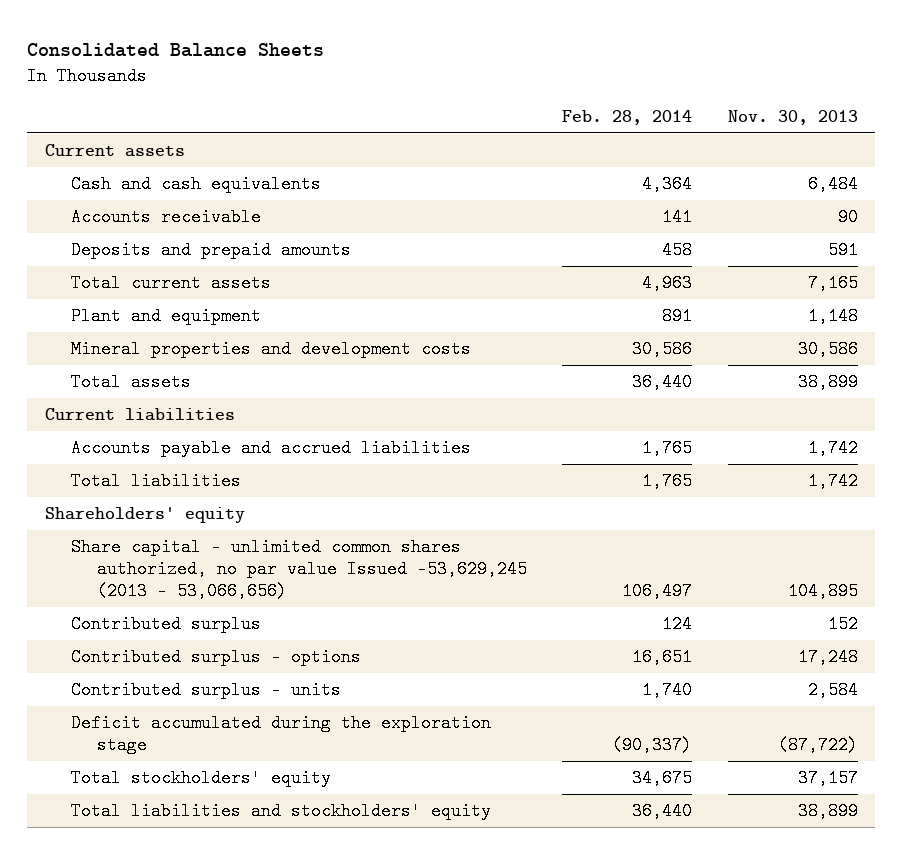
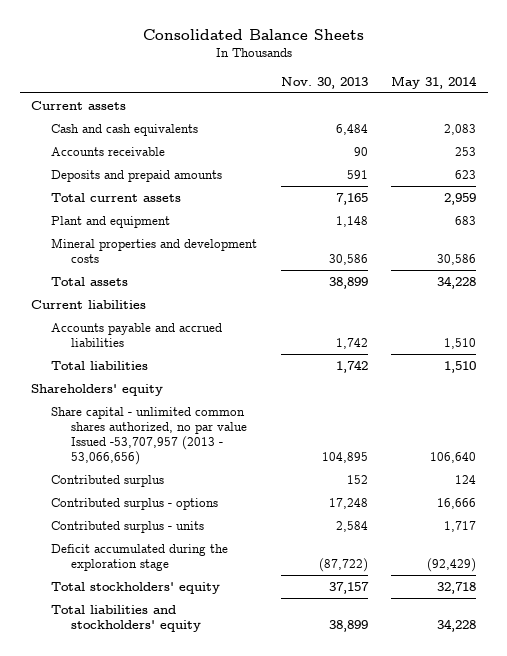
- | Feb. 28, 2014 | Nov. 30, 2013
+ | Nov. 30, 2013 | May 31, 2014
- Share capital - unlimited common shares authorized, no par value Issued -53,629,245 (2013 - 53,066,656) | 106,497 | 104,895
+ Share capital - unlimited common shares authorized, no par value Issued -53,707,957 (2013 - 53,066,656) | 104,895 | 106,640

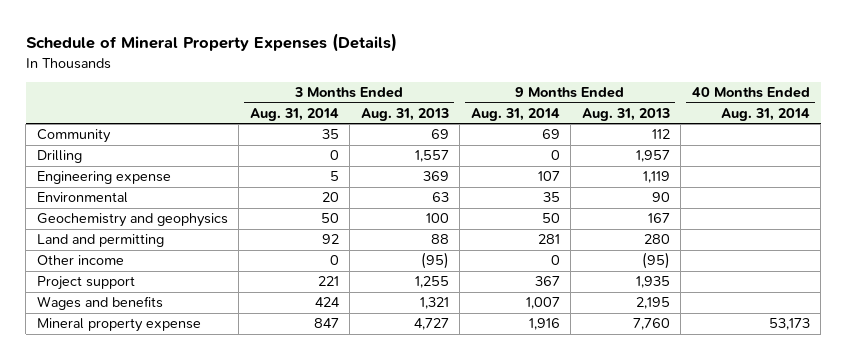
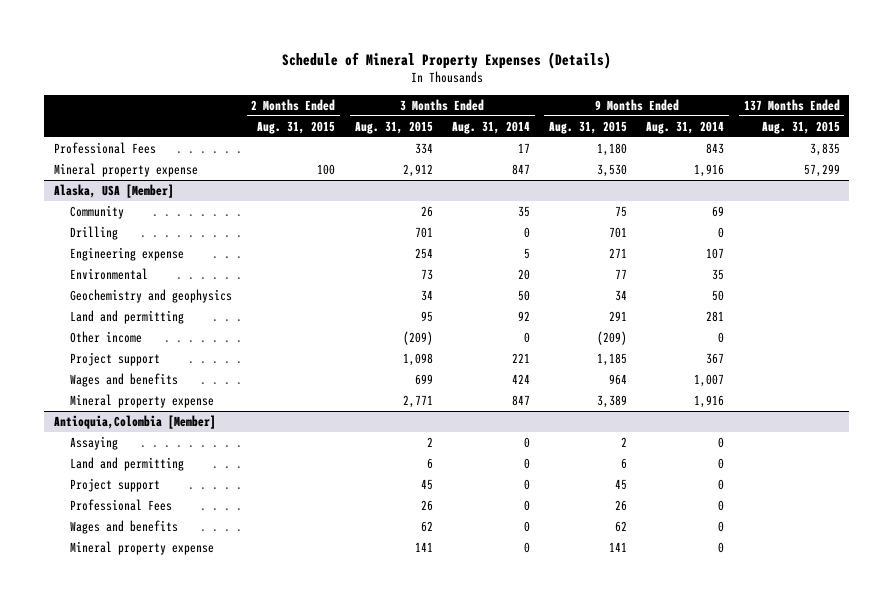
- | 3 Months Ended Aug. 31, 2014 | 3 Months Ended Aug. 31, 2013 | 9 Months Ended Aug. 31, 2014 | 9 Months Ended Aug. 31, 2013 | 40 Months Ended Aug. 31, 2014
+ | 2 Months Ended Aug. 31, 2015 | 3 Months Ended Aug. 31, 2015 | 3 Months Ended Aug. 31, 2014 | 9 Months Ended Aug. 31, 2015 | 9 Months Ended Aug. 31, 2014 | 137 Months Ended Aug. 31, 2015
+ Professional Fees | | 334 | 17 | 1,180 | 843 | 3,835
+ Mineral property expense | 100 | 2,912 | 847 | 3,530 | 1,916 | 57,299
+ Alaska, USA [Member]
+ Antioquia,Colombia [Member]
+ Assaying | | 2 | 0 | 2 | 0 |
+ Land and permitting | | 6 | 0 | 6 | 0 |
+ Project support | | 45 | 0 | 45 | 0 |
+ Professional Fees | | 26 | 0 | 26 | 0 |
+ Wages and benefits | | 62 | 0 | 62 | 0 |
+ Mineral property expense | | 141 | 0 | 141 | 0 |

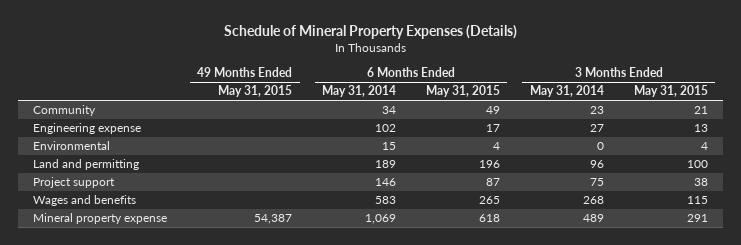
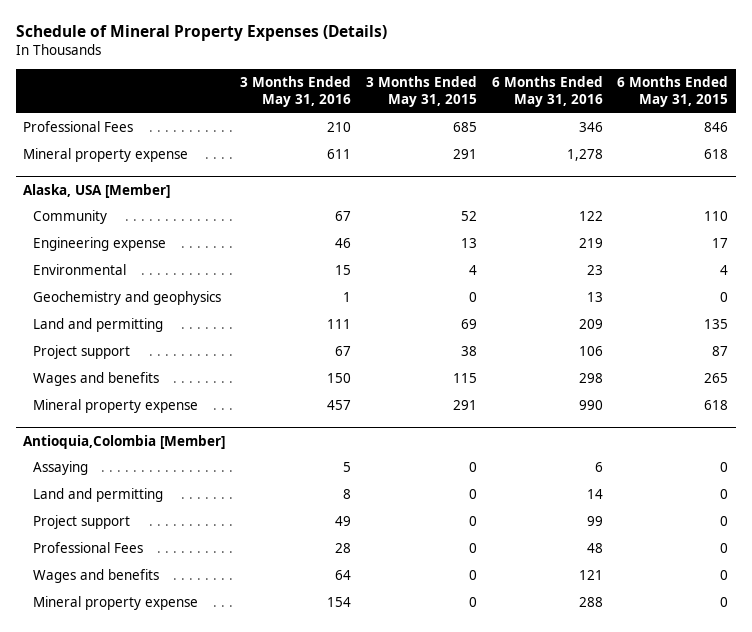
- | 49 Months Ended May 31, 2015 | 6 Months Ended May 31, 2014 | 6 Months Ended May 31, 2015 | 3 Months Ended May 31, 2014 | 3 Months Ended May 31, 2015
+ | 3 Months Ended May 31, 2016 | 3 Months Ended May 31, 2015 | 6 Months Ended May 31, 2016 | 6 Months Ended May 31, 2015
- Community | | 34 | 49 | 23 | 21
+ Professional Fees | 210 | 685 | 346 | 846
+ Mineral property expense | 611 | 291 | 1,278 | 618
+ Alaska, USA [Member]
+ Community | 67 | 52 | 122 | 110
- Land and permitting | | 189 | 196 | 96 | 100
+ Geochemistry and geophysics | 1 | 0 | 13 | 0
+ Land and permitting | 111 | 69 | 209 | 135
+ Antioquia,Colombia [Member]
+ Assaying | 5 | 0 | 6 | 0
+ Land and permitting | 8 | 0 | 14 | 0
+ Project support | 49 | 0 | 99 | 0
+ Professional Fees | 28 | 0 | 48 | 0
+ Wages and benefits | 64 | 0 | 121 | 0
+ Mineral property expense | 154 | 0 | 288 | 0

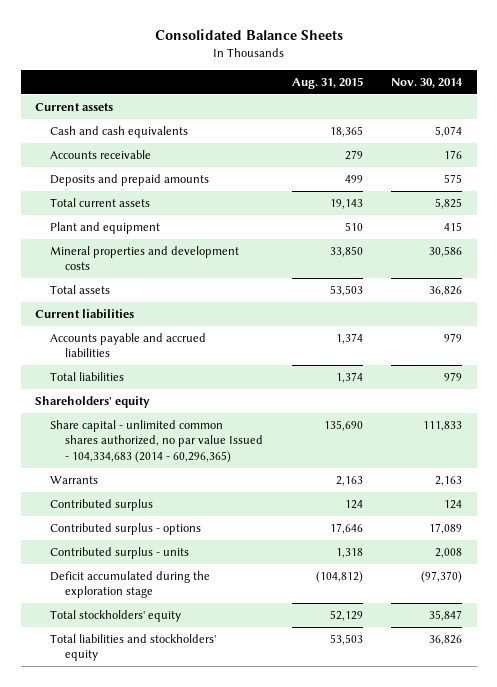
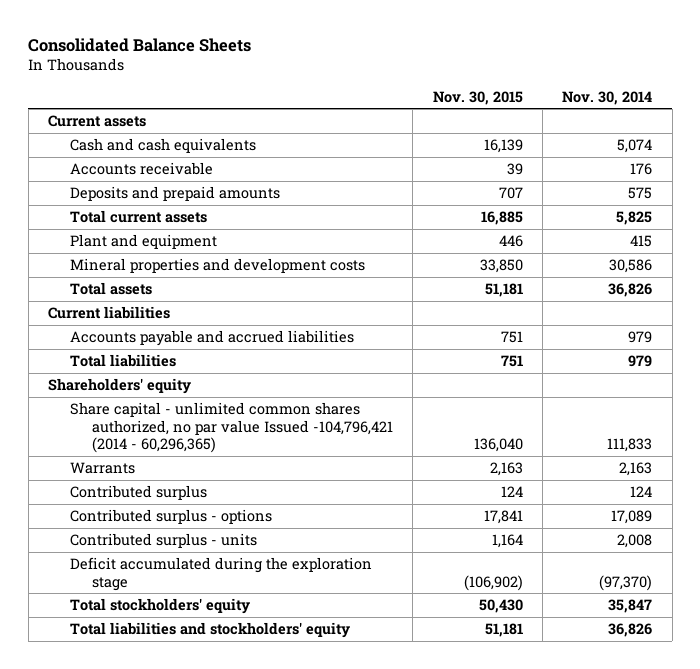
- | Aug. 31, 2015 | Nov. 30, 2014
+ | Nov. 30, 2015 | Nov. 30, 2014
- Share capital - unlimited common shares authorized, no par value Issued - 104,334,683 (2014 - 60,296,365) | 135,690 | 111,833
+ Share capital - unlimited common shares authorized, no par value Issued -104,796,421 (2014 - 60,296,365) | 136,040 | 111,833

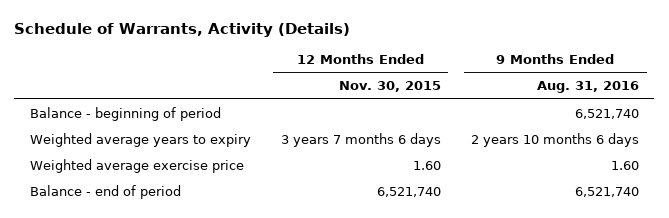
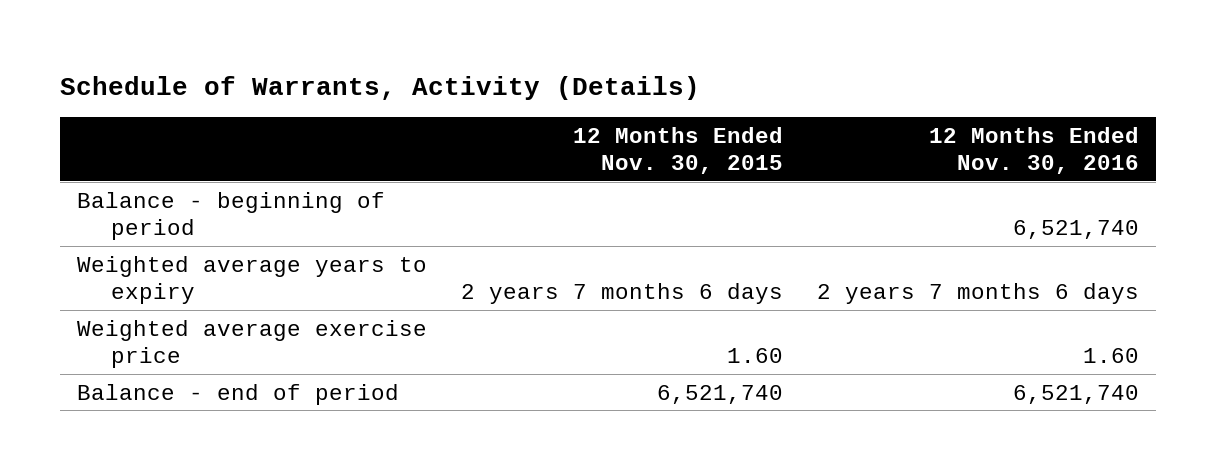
- | 12 Months Ended Nov. 30, 2015 | 9 Months Ended Aug. 31, 2016
+ | 12 Months Ended Nov. 30, 2015 | 12 Months Ended Nov. 30, 2016
- Weighted average years to expiry | 3 years 7 months 6 days | 2 years 10 months 6 days
+ Weighted average years to expiry | 2 years 7 months 6 days | 2 years 7 months 6 days

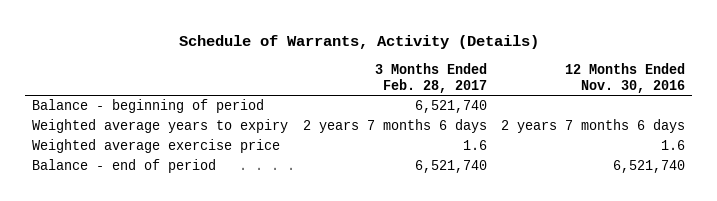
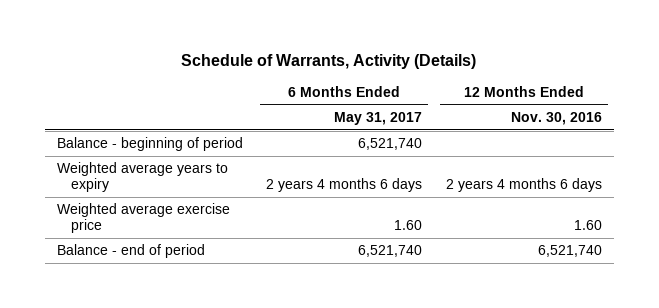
- | 3 Months Ended Feb. 28, 2017 | 12 Months Ended Nov. 30, 2016
+ | 6 Months Ended May 31, 2017 | 12 Months Ended Nov. 30, 2016
- Weighted average years to expiry | 2 years 7 months 6 days | 2 years 7 months 6 days
- Weighted average exercise price | 1.6 | 1.6
+ Weighted average years to expiry | 2 years 4 months 6 days | 2 years 4 months 6 days
+ Weighted average exercise price | 1.60 | 1.60

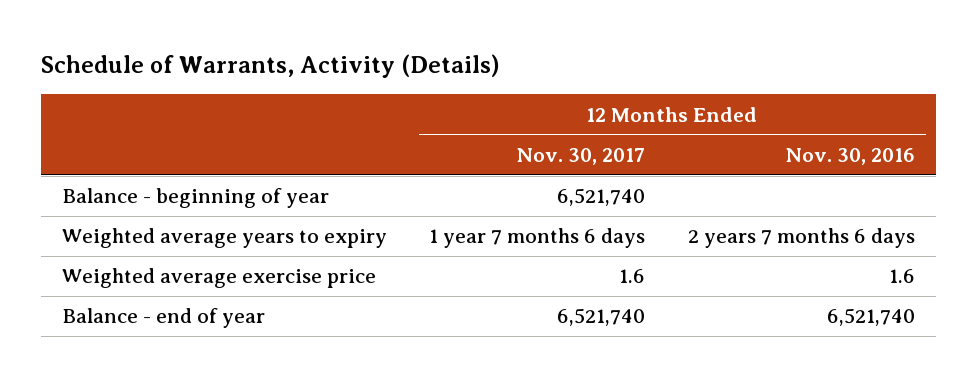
- | 6 Months Ended May 31, 2017 | 12 Months Ended Nov. 30, 2016
+ | 12 Months Ended Nov. 30, 2017 | 12 Months Ended Nov. 30, 2016
- Balance - beginning of period | 6,521,740 |
- Weighted average years to expiry | 2 years 4 months 6 days | 2 years 4 months 6 days
- Weighted average exercise price | 1.60 | 1.60
- Balance - end of period | 6,521,740 | 6,521,740
+ Balance - beginning of year | 6,521,740 |
+ Weighted average years to expiry | 1 year 7 months 6 days | 2 years 7 months 6 days
+ Weighted average exercise price | 1.6 | 1.6
+ Balance - end of year | 6,521,740 | 6,521,740

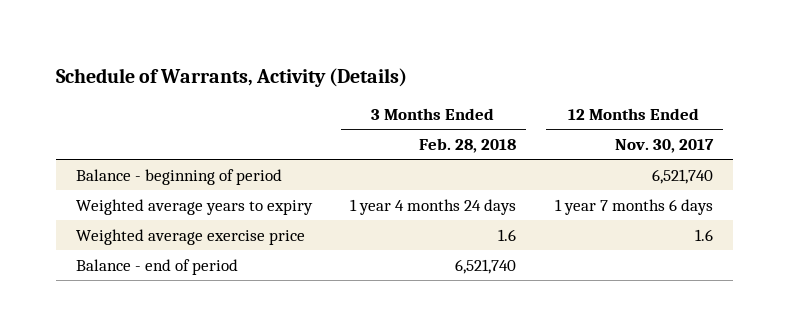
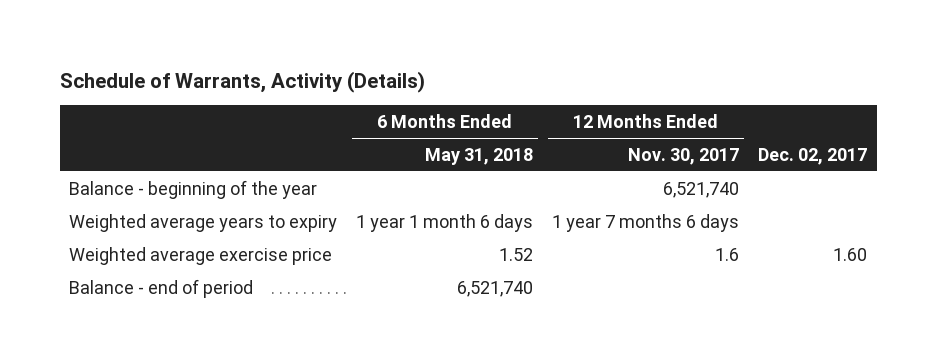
- | 3 Months Ended Feb. 28, 2018 | 12 Months Ended Nov. 30, 2017
+ | 6 Months Ended May 31, 2018 | 12 Months Ended Nov. 30, 2017 | Dec. 02, 2017
- Balance - beginning of period | | 6,521,740
+ Balance - beginning of the year | | 6,521,740 |

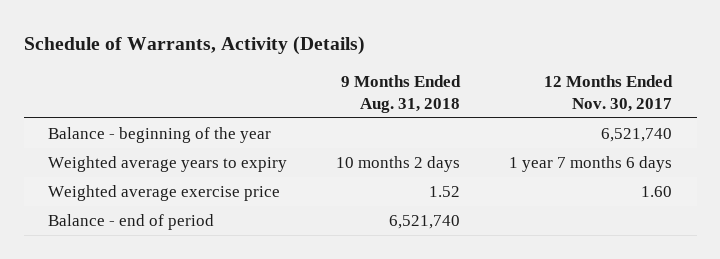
- | 6 Months Ended May 31, 2018 | 12 Months Ended Nov. 30, 2017 | Dec. 02, 2017
+ | 9 Months Ended Aug. 31, 2018 | 12 Months Ended Nov. 30, 2017
- Weighted average exercise price | 1.52 | 1.6 | 1.60
+ Weighted average exercise price | 1.52 | 1.60

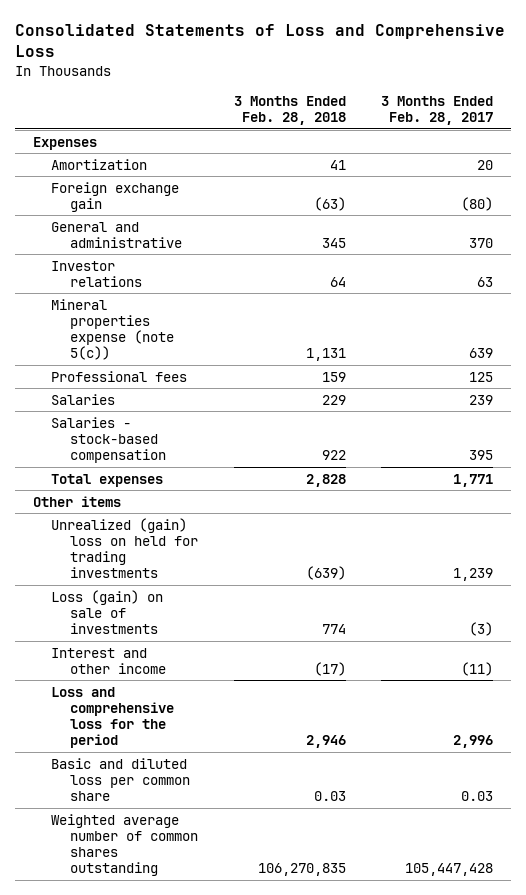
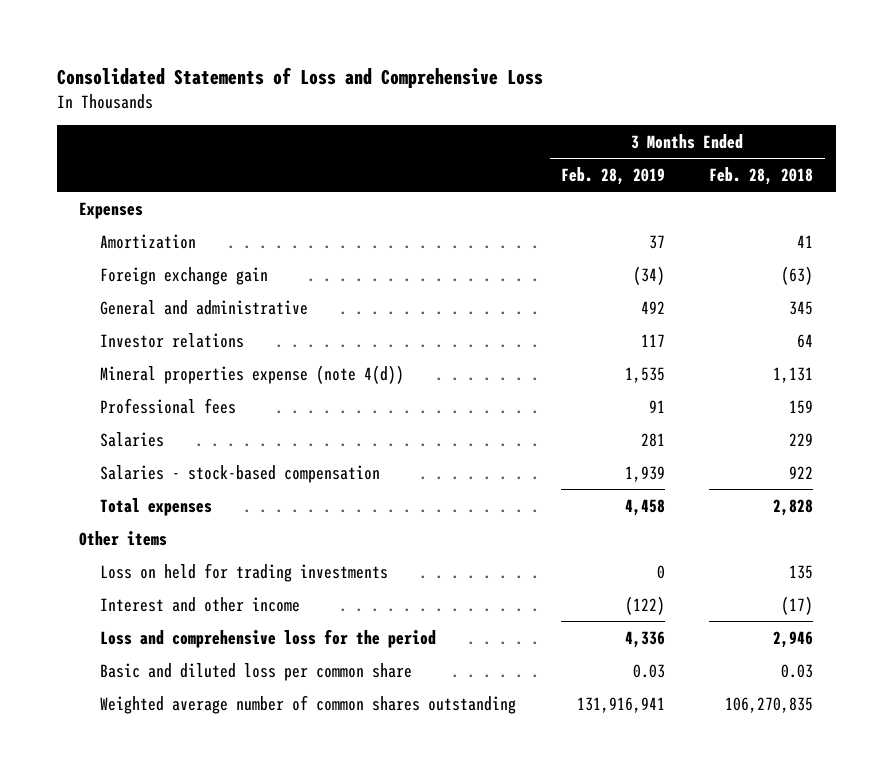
- | 3 Months Ended Feb. 28, 2018 | 3 Months Ended Feb. 28, 2017
+ | 3 Months Ended Feb. 28, 2019 | 3 Months Ended Feb. 28, 2018
- Mineral properties expense (note 5(c)) | 1,131 | 639
+ Mineral properties expense (note 4(d)) | 1,535 | 1,131
- Unrealized (gain) loss on held for trading investments | (639) | 1,239
- Loss (gain) on sale of investments | 774 | (3)
+ Loss on held for trading investments | 0 | 135

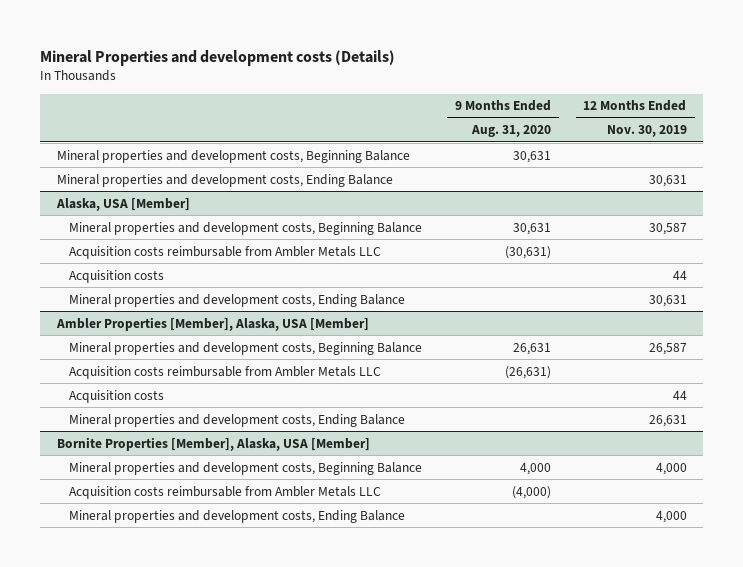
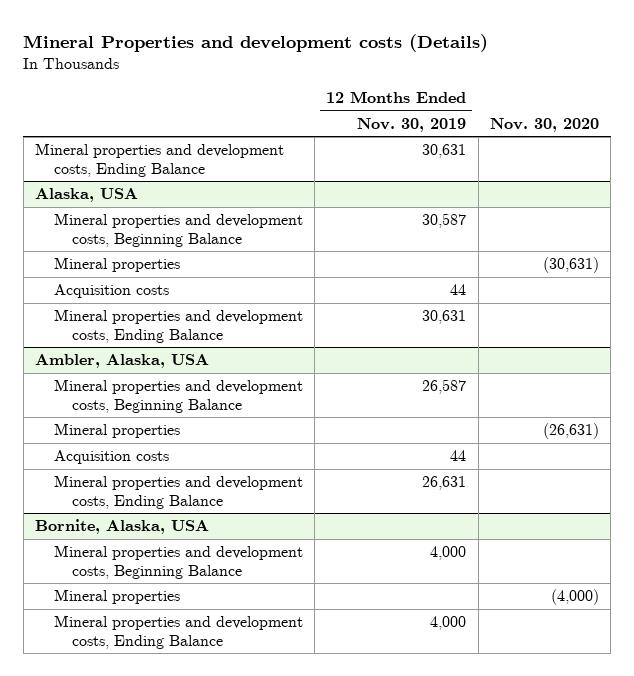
- | 9 Months Ended Aug. 31, 2020 | 12 Months Ended Nov. 30, 2019
+ | 12 Months Ended Nov. 30, 2019 | Nov. 30, 2020
- Mineral properties and development costs, Beginning Balance | 30,631 |
- Alaska, USA [Member]
+ Alaska, USA
- Acquisition costs reimbursable from Ambler Metals LLC | (30,631) |
+ Mineral properties | | (30,631)
- Ambler Properties [Member], Alaska, USA [Member]
+ Ambler, Alaska, USA
- Acquisition costs reimbursable from Ambler Metals LLC | (26,631) |
+ Mineral properties | | (26,631)
- Bornite Properties [Member], Alaska, USA [Member]
+ Bornite, Alaska, USA
- Acquisition costs reimbursable from Ambler Metals LLC | (4,000) |
+ Mineral properties | | (4,000)

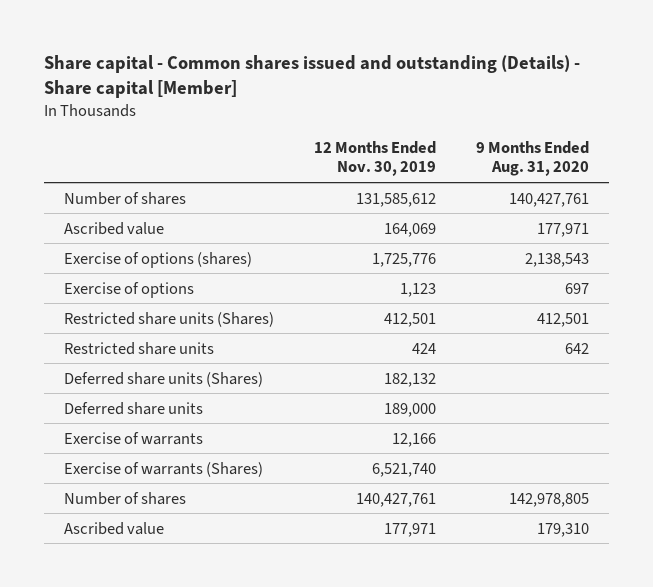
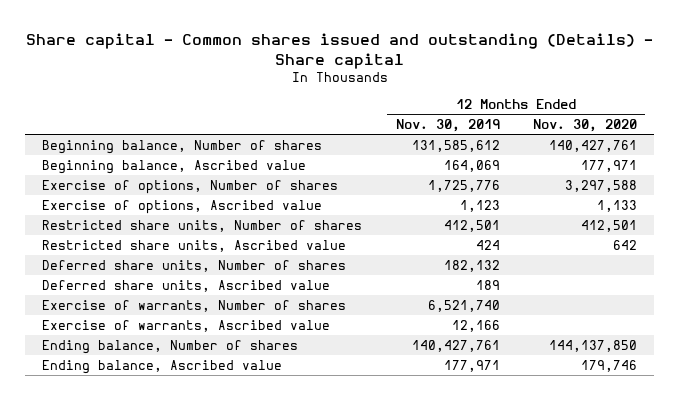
- Share capital - Common shares issued and outstanding (Details) - Share capital [Member]
+ Share capital - Common shares issued and outstanding (Details) - Share capital
- | 12 Months Ended Nov. 30, 2019 | 9 Months Ended Aug. 31, 2020
+ | 12 Months Ended Nov. 30, 2019 | 12 Months Ended Nov. 30, 2020
- Number of shares | 131,585,612 | 140,427,761
- Ascribed value | 164,069 | 177,971
- Exercise of options (shares) | 1,725,776 | 2,138,543
- Exercise of options | 1,123 | 697
- Restricted share units (Shares) | 412,501 | 412,501
- Restricted share units | 424 | 642
- Deferred share units (Shares) | 182,132 |
- Deferred share units | 189,000 |
- Exercise of warrants | 12,166 |
- Exercise of warrants (Shares) | 6,521,740 |
- Number of shares | 140,427,761 | 142,978,805
- Ascribed value | 177,971 | 179,310
+ Beginning balance, Number of shares | 131,585,612 | 140,427,761
+ Beginning balance, Ascribed value | 164,069 | 177,971
+ Exercise of options, Number of shares | 1,725,776 | 3,297,588
+ Exercise of options, Ascribed value | 1,123 | 1,133
+ Restricted share units, Number of shares | 412,501 | 412,501
+ Restricted share units, Ascribed value | 424 | 642
+ Deferred share units, Number of shares | 182,132 |
+ Deferred share units, Ascribed value | 189 |
+ Exercise of warrants, Number of shares | 6,521,740 |
+ Exercise of warrants, Ascribed value | 12,166 |
+ Ending balance, Number of shares | 140,427,761 | 144,137,850
+ Ending balance, Ascribed value | 177,971 | 179,746

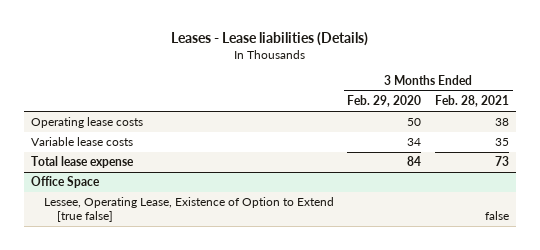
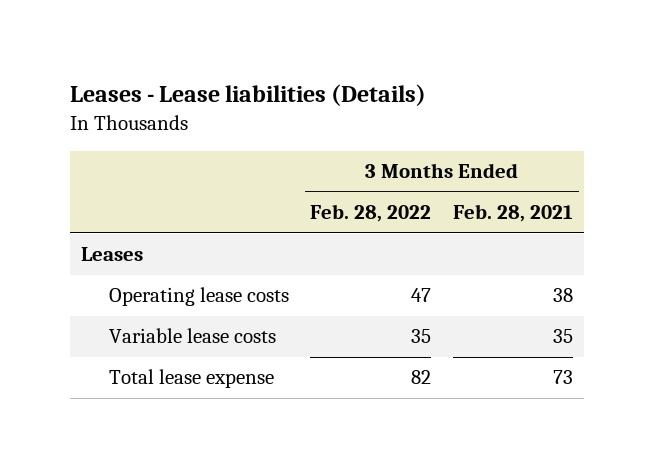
- | 3 Months Ended Feb. 29, 2020 | 3 Months Ended Feb. 28, 2021
+ | 3 Months Ended Feb. 28, 2022 | 3 Months Ended Feb. 28, 2021
+ Leases
- Office Space
- Lessee, Operating Lease, Existence of Option to Extend [true false] | | false

